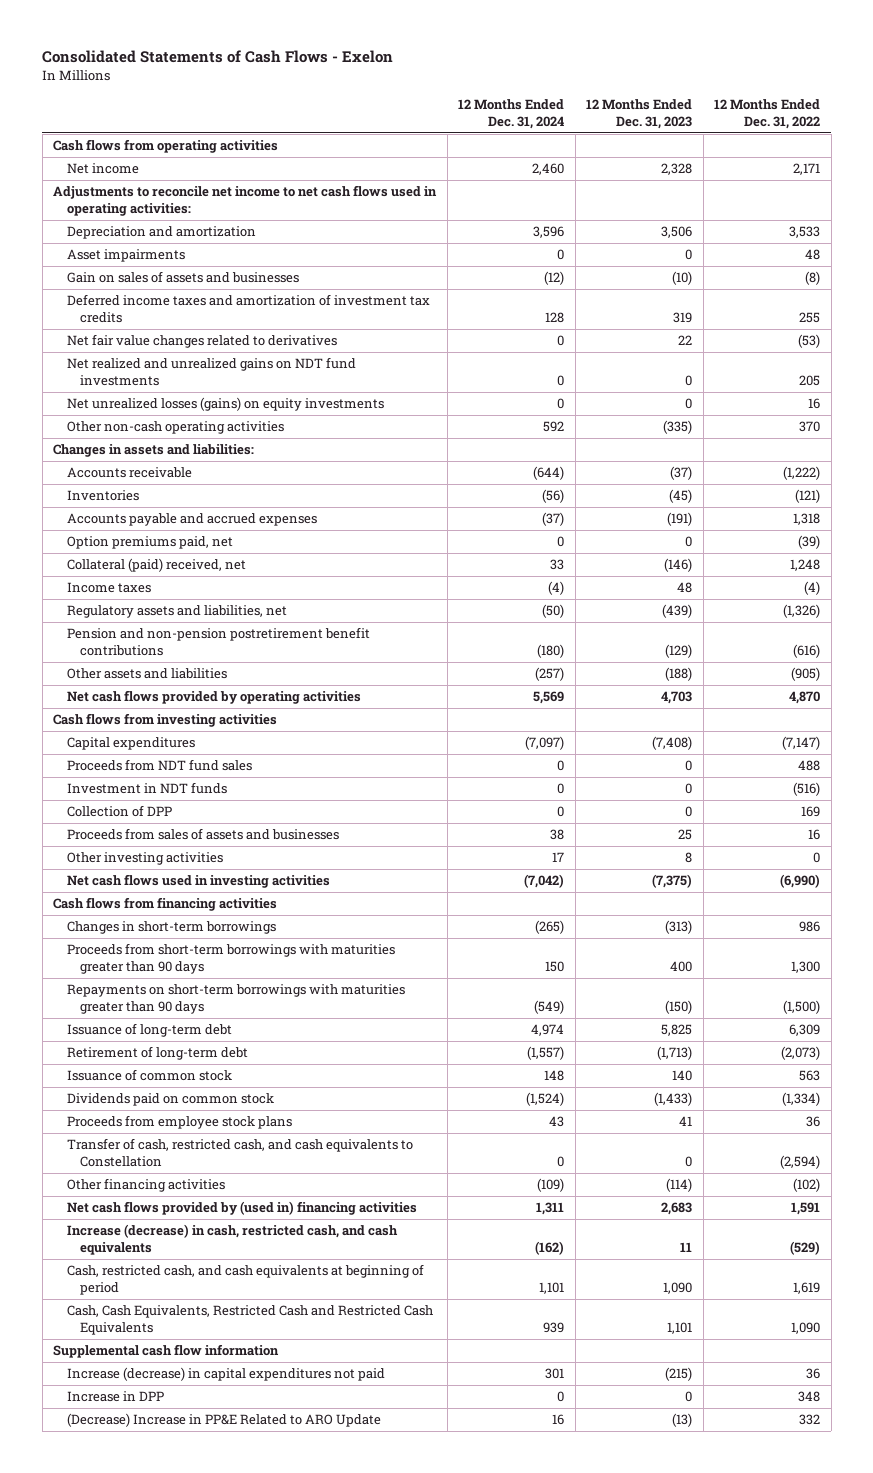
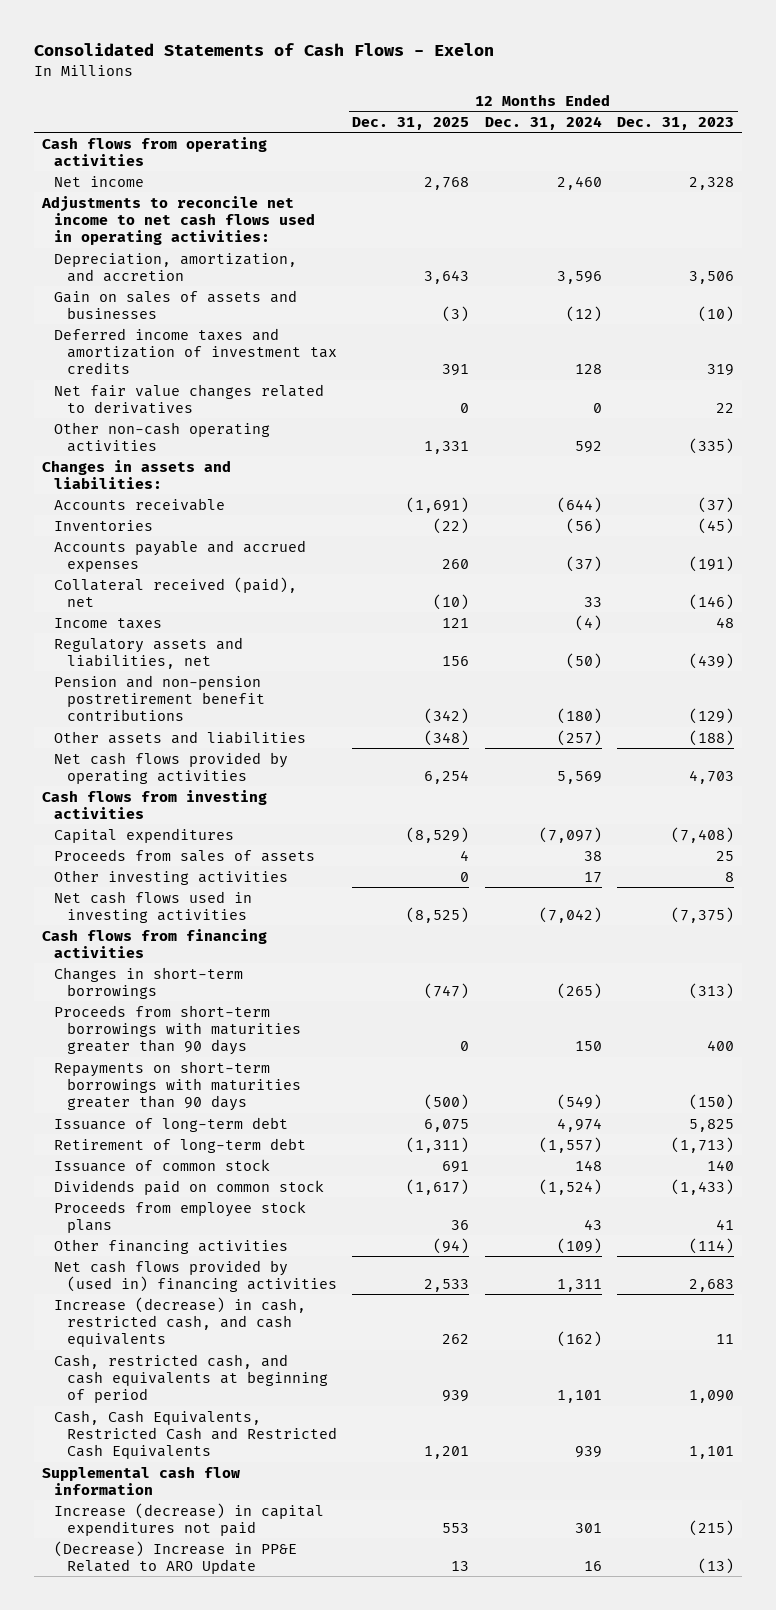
- | 12 Months Ended Dec. 31, 2024 | 12 Months Ended Dec. 31, 2023 | 12 Months Ended Dec. 31, 2022
+ | 12 Months Ended Dec. 31, 2025 | 12 Months Ended Dec. 31, 2024 | 12 Months Ended Dec. 31, 2023
- Depreciation and amortization | 3,596 | 3,506 | 3,533
- Asset impairments | 0 | 0 | 48
+ Depreciation, amortization, and accretion | 3,643 | 3,596 | 3,506
- Net realized and unrealized gains on NDT fund investments | 0 | 0 | 205
- Net unrealized losses (gains) on equity investments | 0 | 0 | 16
- Option premiums paid, net | 0 | 0 | (39)
- Collateral (paid) received, net | 33 | (146) | 1,248
+ Collateral received (paid), net | (10) | 33 | (146)
- Proceeds from NDT fund sales | 0 | 0 | 488
- Investment in NDT funds | 0 | 0 | (516)
- Collection of DPP | 0 | 0 | 169
- Proceeds from sales of assets and businesses | 38 | 25 | 16
+ Proceeds from sales of assets | 4 | 38 | 25
- Transfer of cash, restricted cash, and cash equivalents to Constellation | 0 | 0 | (2,594)
- Increase in DPP | 0 | 0 | 348

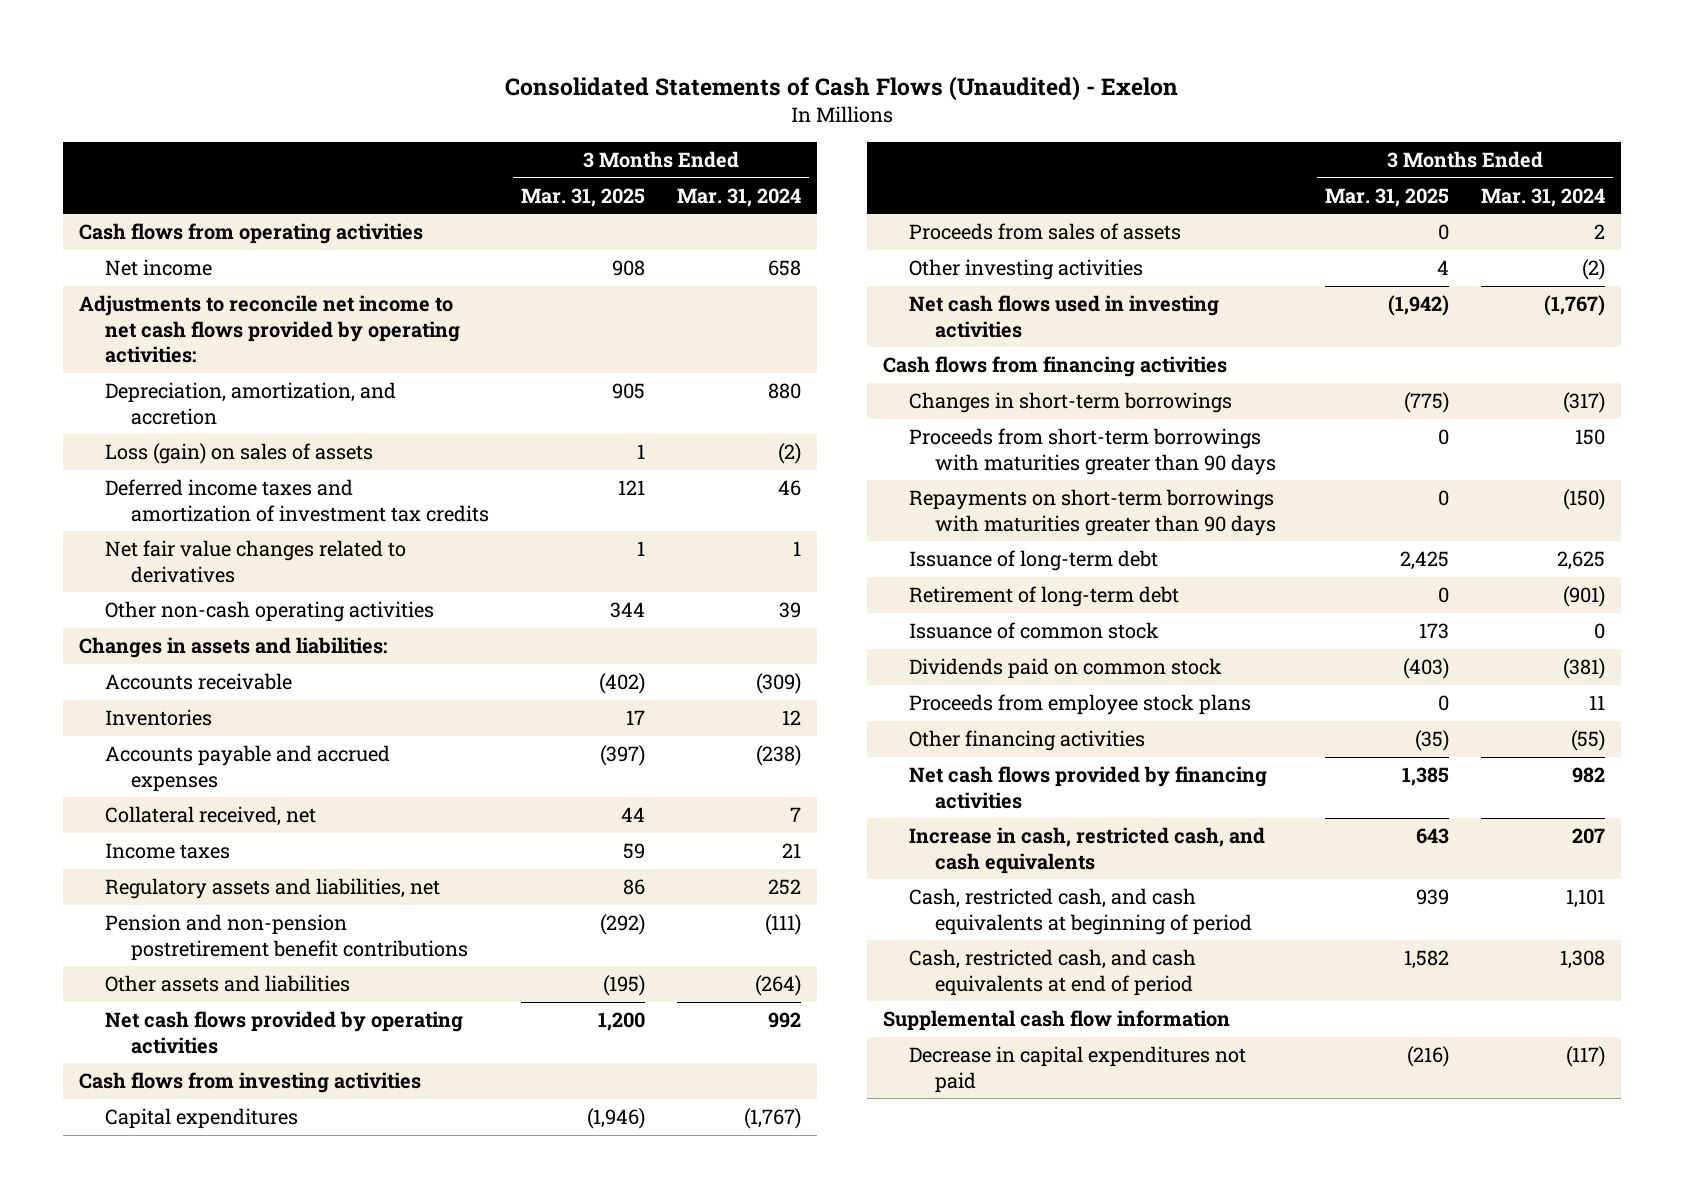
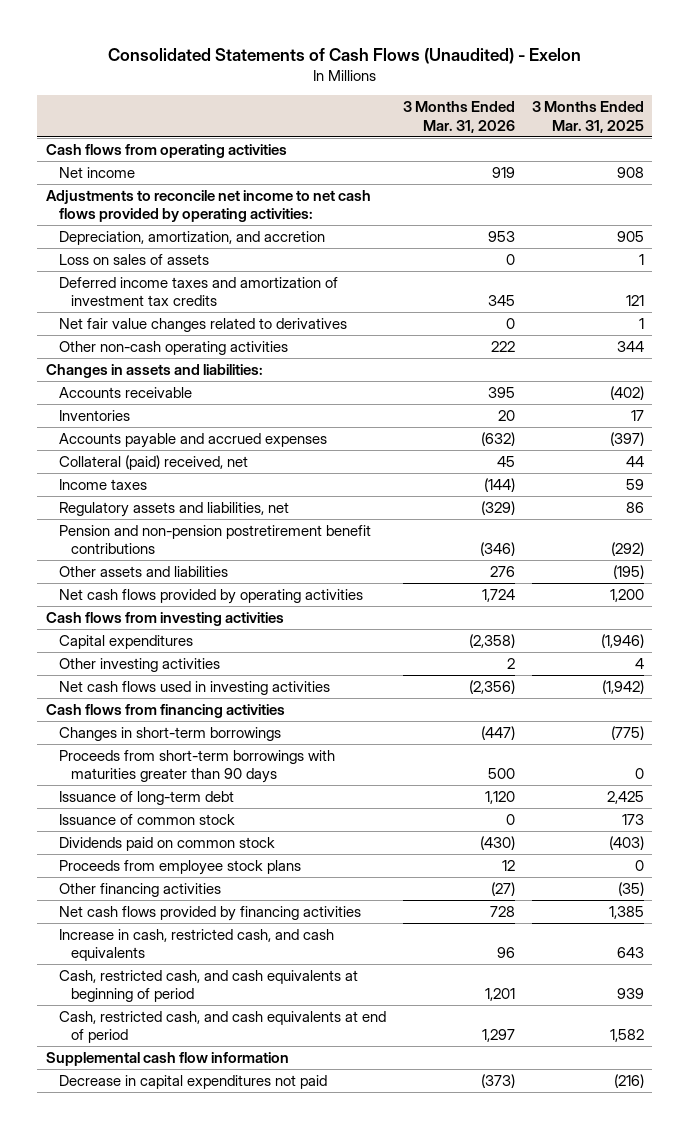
- | 3 Months Ended Mar. 31, 2025 | 3 Months Ended Mar. 31, 2024
+ | 3 Months Ended Mar. 31, 2026 | 3 Months Ended Mar. 31, 2025
- Loss (gain) on sales of assets | 1 | (2)
+ Loss on sales of assets | 0 | 1
- Collateral received, net | 44 | 7
+ Collateral (paid) received, net | 45 | 44
- Proceeds from sales of assets | 0 | 2
- Repayments on short-term borrowings with maturities greater than 90 days | 0 | (150)
- Retirement of long-term debt | 0 | (901)

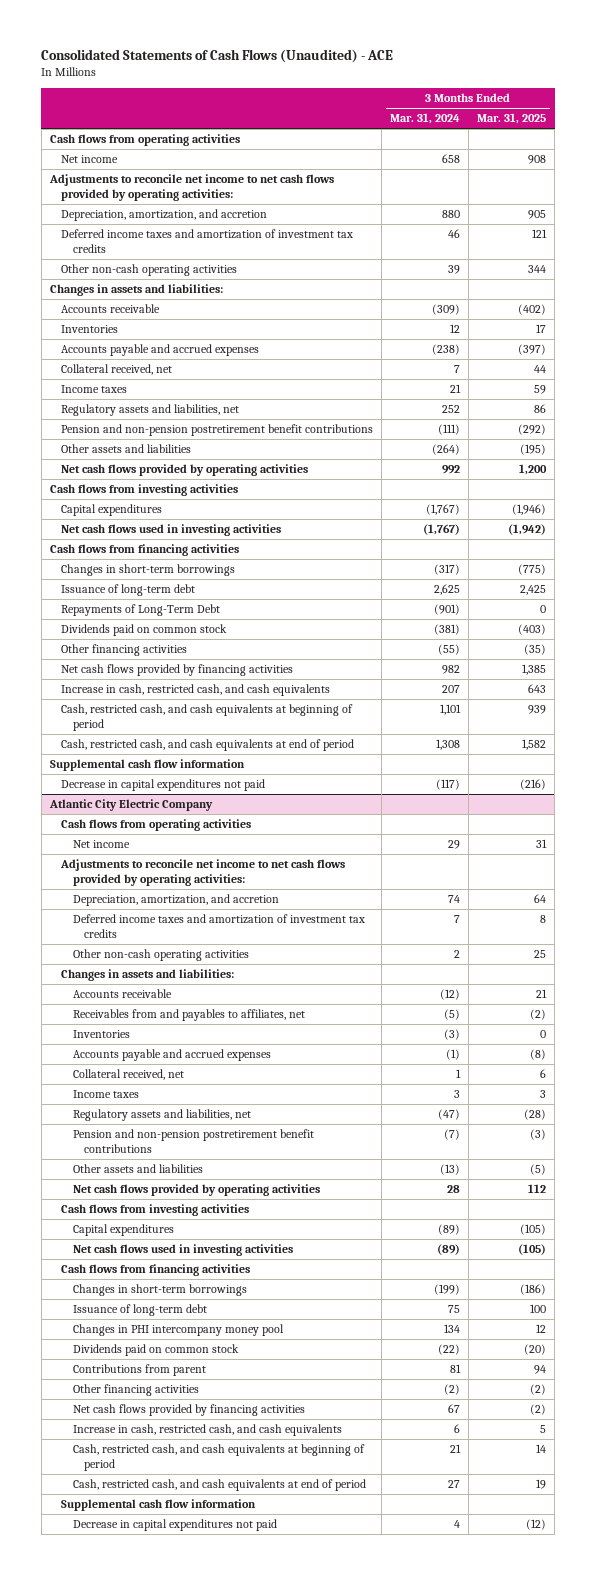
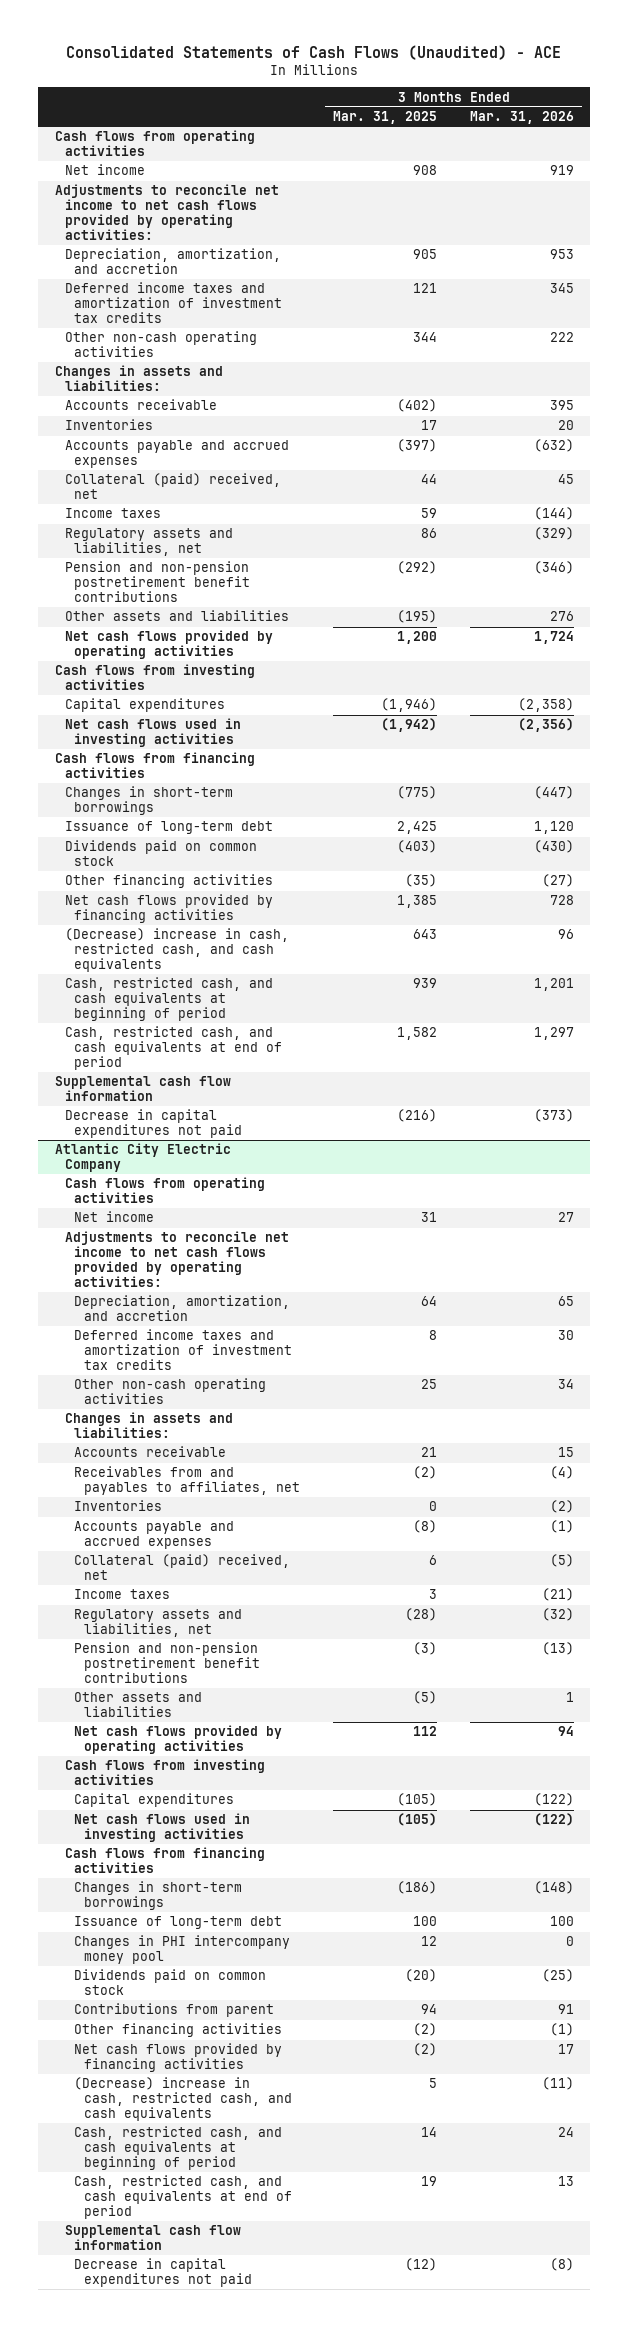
- | 3 Months Ended Mar. 31, 2024 | 3 Months Ended Mar. 31, 2025
+ | 3 Months Ended Mar. 31, 2025 | 3 Months Ended Mar. 31, 2026
- Collateral received, net | 7 | 44
+ Collateral (paid) received, net | 44 | 45
- Repayments of Long-Term Debt | (901) | 0
- Increase in cash, restricted cash, and cash equivalents | 207 | 643
+ (Decrease) increase in cash, restricted cash, and cash equivalents | 643 | 96
@ Atlantic City Electric Company
- Collateral received, net | 1 | 6
+ Collateral (paid) received, net | 6 | (5)
- Increase in cash, restricted cash, and cash equivalents | 6 | 5
+ (Decrease) increase in cash, restricted cash, and cash equivalents | 5 | (11)

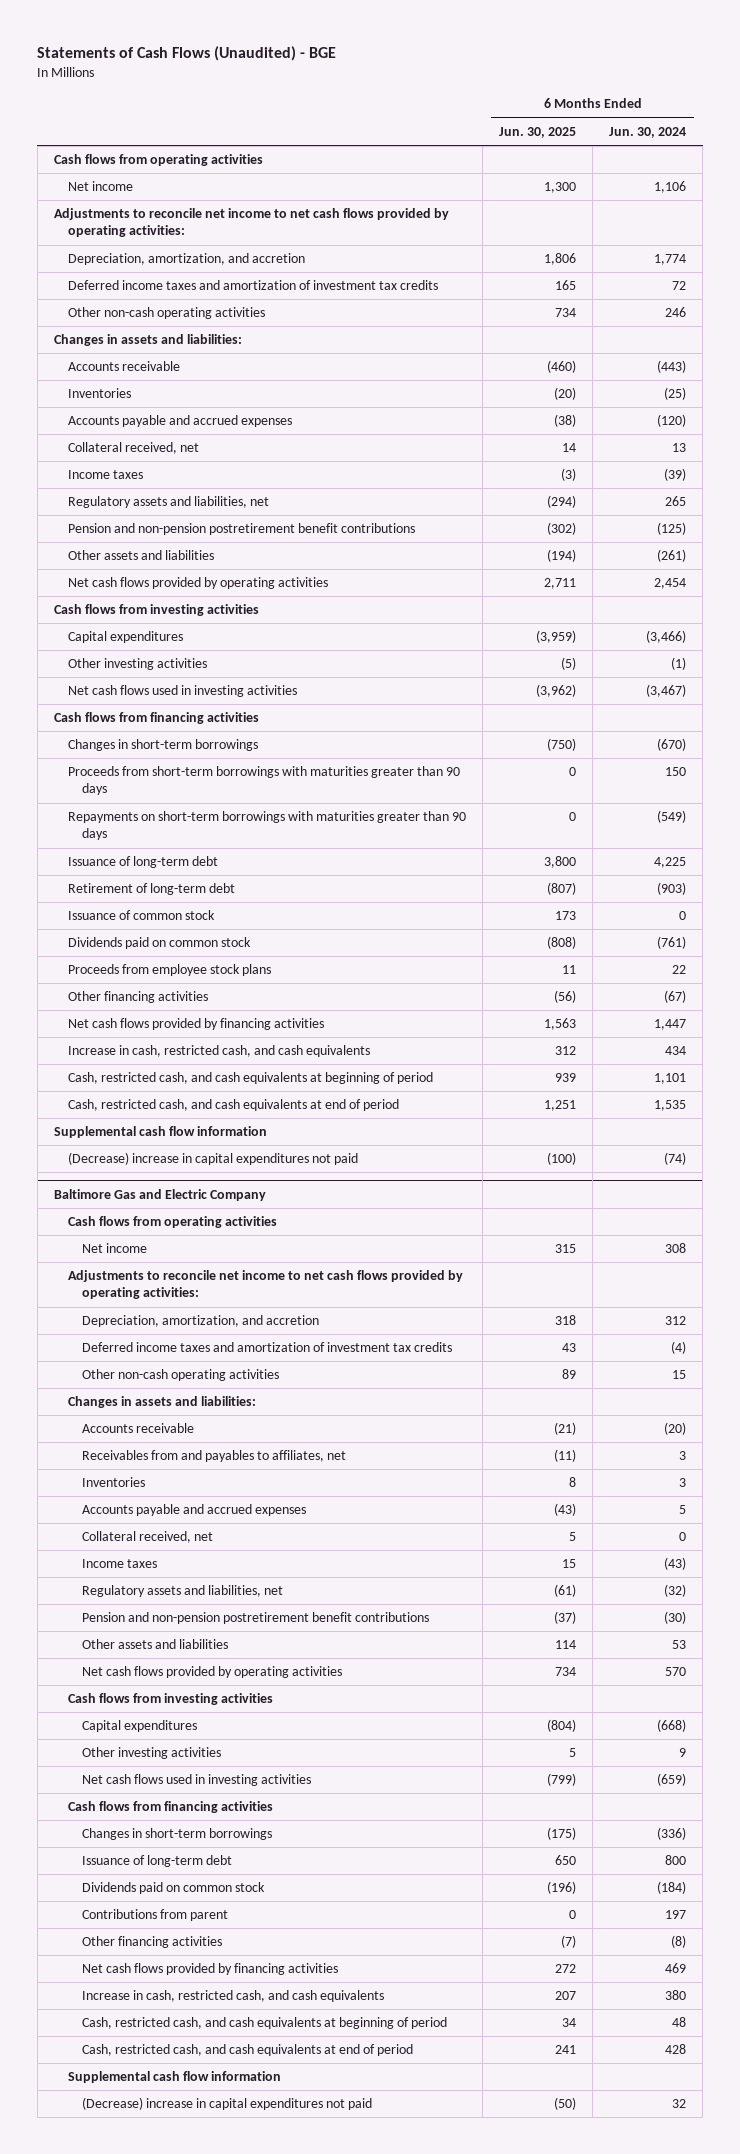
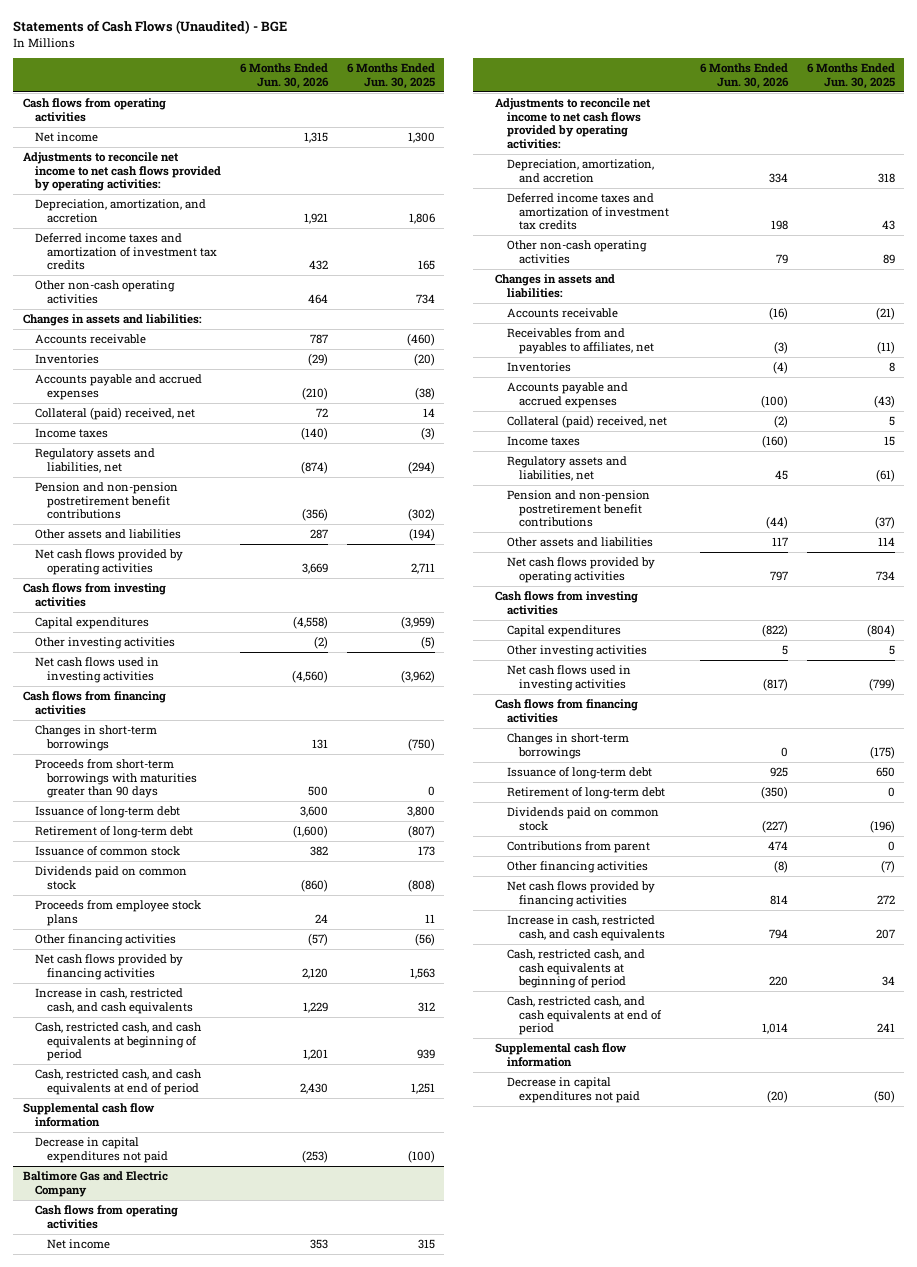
- | 6 Months Ended Jun. 30, 2025 | 6 Months Ended Jun. 30, 2024
+ | 6 Months Ended Jun. 30, 2026 | 6 Months Ended Jun. 30, 2025
- Collateral received, net | 14 | 13
+ Collateral (paid) received, net | 72 | 14
- Repayments on short-term borrowings with maturities greater than 90 days | 0 | (549)
- (Decrease) increase in capital expenditures not paid | (100) | (74)
+ Decrease in capital expenditures not paid | (253) | (100)
@ Baltimore Gas and Electric Company
- Collateral received, net | 5 | 0
+ Collateral (paid) received, net | (2) | 5
+ Retirement of long-term debt | (350) | 0
- (Decrease) increase in capital expenditures not paid | (50) | 32
+ Decrease in capital expenditures not paid | (20) | (50)

